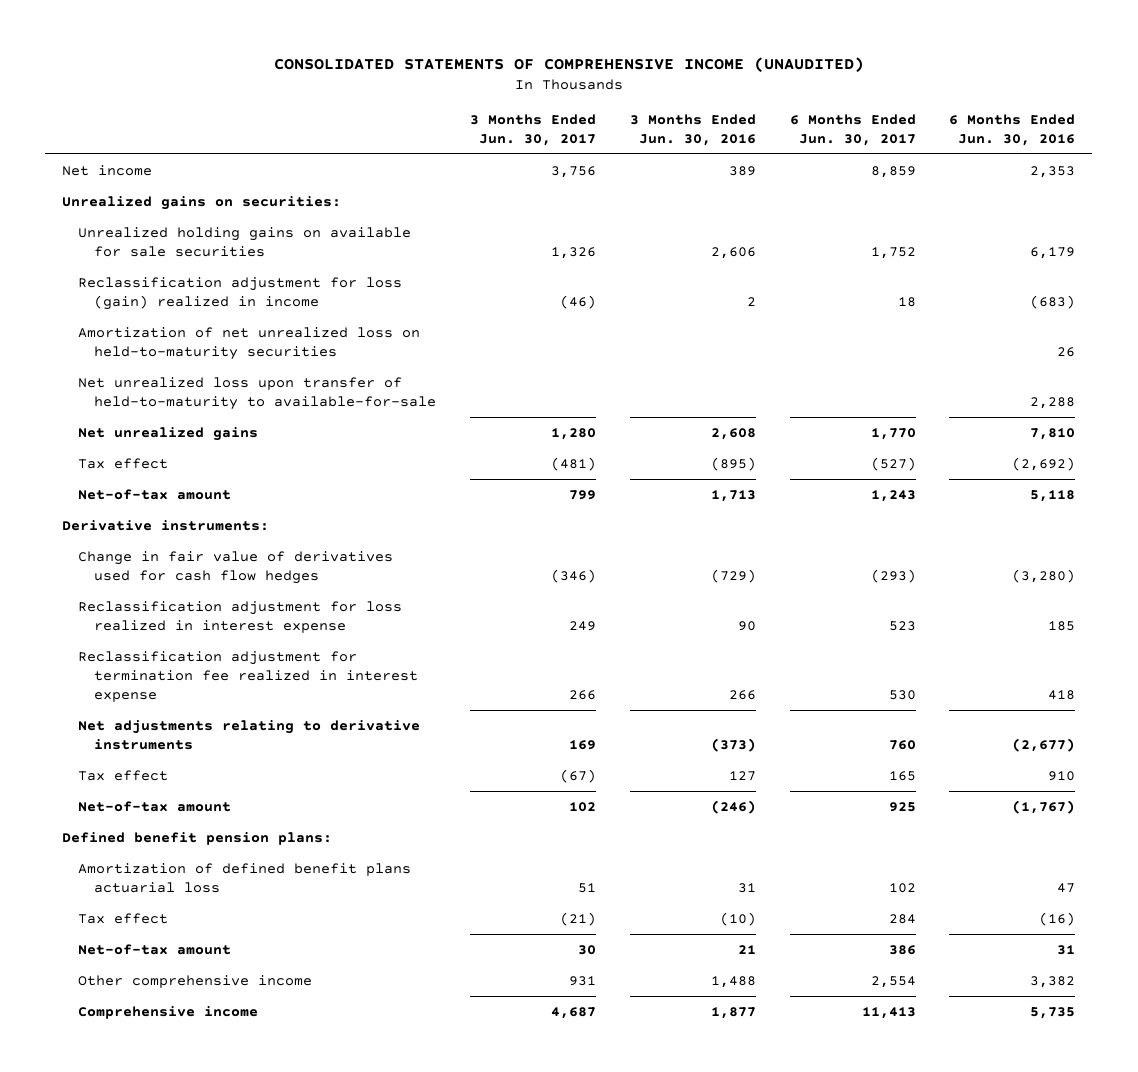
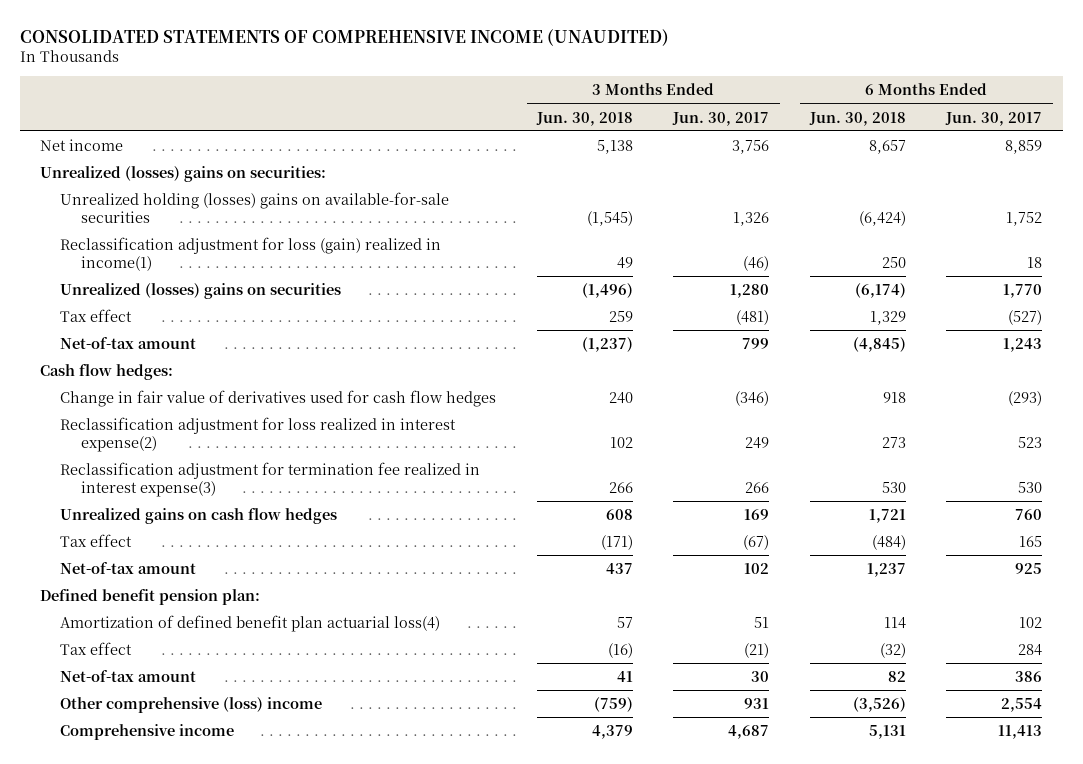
- | 3 Months Ended Jun. 30, 2017 | 3 Months Ended Jun. 30, 2016 | 6 Months Ended Jun. 30, 2017 | 6 Months Ended Jun. 30, 2016
+ | 3 Months Ended Jun. 30, 2018 | 3 Months Ended Jun. 30, 2017 | 6 Months Ended Jun. 30, 2018 | 6 Months Ended Jun. 30, 2017
- Unrealized gains on securities:
- Unrealized holding gains on available for sale securities | 1,326 | 2,606 | 1,752 | 6,179
- Reclassification adjustment for loss (gain) realized in income | (46) | 2 | 18 | (683)
- Amortization of net unrealized loss on held-to-maturity securities | | | | 26
- Net unrealized loss upon transfer of held-to-maturity to available-for-sale | | | | 2,288
- Net unrealized gains | 1,280 | 2,608 | 1,770 | 7,810
+ Unrealized (losses) gains on securities:
+ Unrealized holding (losses) gains on available-for-sale securities | (1,545) | 1,326 | (6,424) | 1,752
+ Reclassification adjustment for loss (gain) realized in income(1) | 49 | (46) | 250 | 18
+ Unrealized (losses) gains on securities | (1,496) | 1,280 | (6,174) | 1,770
- Derivative instruments:
+ Cash flow hedges:
- Reclassification adjustment for loss realized in interest expense | 249 | 90 | 523 | 185
- Reclassification adjustment for termination fee realized in interest expense | 266 | 266 | 530 | 418
- Net adjustments relating to derivative instruments | 169 | (373) | 760 | (2,677)
+ Reclassification adjustment for loss realized in interest expense(2) | 102 | 249 | 273 | 523
+ Reclassification adjustment for termination fee realized in interest expense(3) | 266 | 266 | 530 | 530
+ Unrealized gains on cash flow hedges | 608 | 169 | 1,721 | 760
- Defined benefit pension plans:
- Amortization of defined benefit plans actuarial loss | 51 | 31 | 102 | 47
+ Defined benefit pension plan:
+ Amortization of defined benefit plan actuarial loss(4) | 57 | 51 | 114 | 102
- Other comprehensive income | 931 | 1,488 | 2,554 | 3,382
+ Other comprehensive (loss) income | (759) | 931 | (3,526) | 2,554

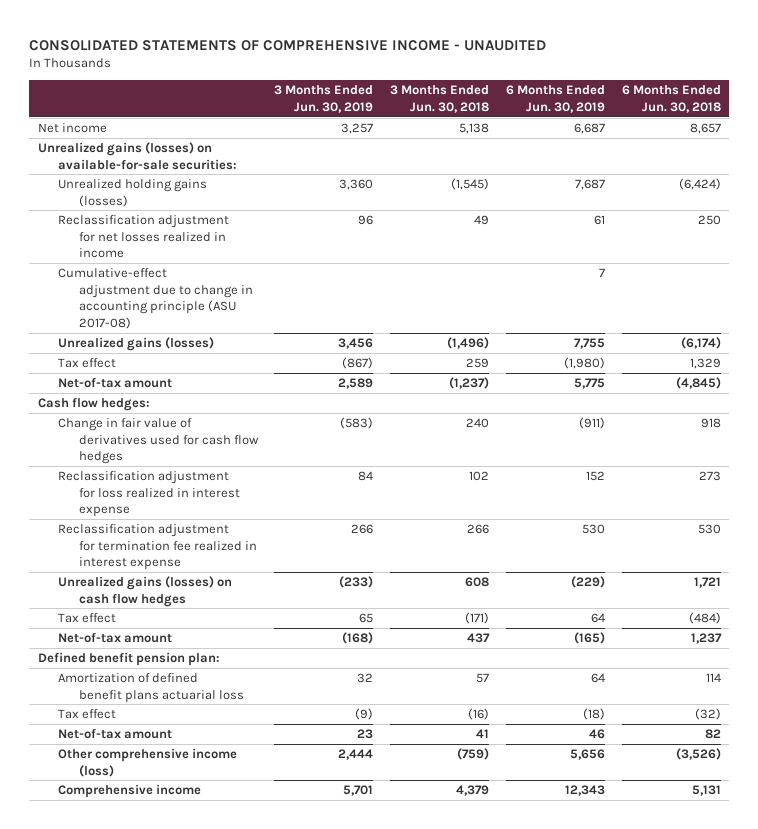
- CONSOLIDATED STATEMENTS OF COMPREHENSIVE INCOME (UNAUDITED)
+ CONSOLIDATED STATEMENTS OF COMPREHENSIVE INCOME - UNAUDITED
- | 3 Months Ended Jun. 30, 2018 | 3 Months Ended Jun. 30, 2017 | 6 Months Ended Jun. 30, 2018 | 6 Months Ended Jun. 30, 2017
+ | 3 Months Ended Jun. 30, 2019 | 3 Months Ended Jun. 30, 2018 | 6 Months Ended Jun. 30, 2019 | 6 Months Ended Jun. 30, 2018
- Unrealized (losses) gains on securities:
- Unrealized holding (losses) gains on available-for-sale securities | (1,545) | 1,326 | (6,424) | 1,752
- Reclassification adjustment for loss (gain) realized in income(1) | 49 | (46) | 250 | 18
- Unrealized (losses) gains on securities | (1,496) | 1,280 | (6,174) | 1,770
+ Unrealized gains (losses) on available-for-sale securities:
+ Unrealized holding gains (losses) | 3,360 | (1,545) | 7,687 | (6,424)
+ Reclassification adjustment for net losses realized in income | 96 | 49 | 61 | 250
+ Cumulative-effect adjustment due to change in accounting principle (ASU 2017-08) | | | 7 |
+ Unrealized gains (losses) | 3,456 | (1,496) | 7,755 | (6,174)
- Reclassification adjustment for loss realized in interest expense(2) | 102 | 249 | 273 | 523
- Reclassification adjustment for termination fee realized in interest expense(3) | 266 | 266 | 530 | 530
- Unrealized gains on cash flow hedges | 608 | 169 | 1,721 | 760
+ Reclassification adjustment for loss realized in interest expense | 84 | 102 | 152 | 273
+ Reclassification adjustment for termination fee realized in interest expense | 266 | 266 | 530 | 530
+ Unrealized gains (losses) on cash flow hedges | (233) | 608 | (229) | 1,721
- Amortization of defined benefit plan actuarial loss(4) | 57 | 51 | 114 | 102
+ Amortization of defined benefit plans actuarial loss | 32 | 57 | 64 | 114
- Other comprehensive (loss) income | (759) | 931 | (3,526) | 2,554
+ Other comprehensive income (loss) | 2,444 | (759) | 5,656 | (3,526)

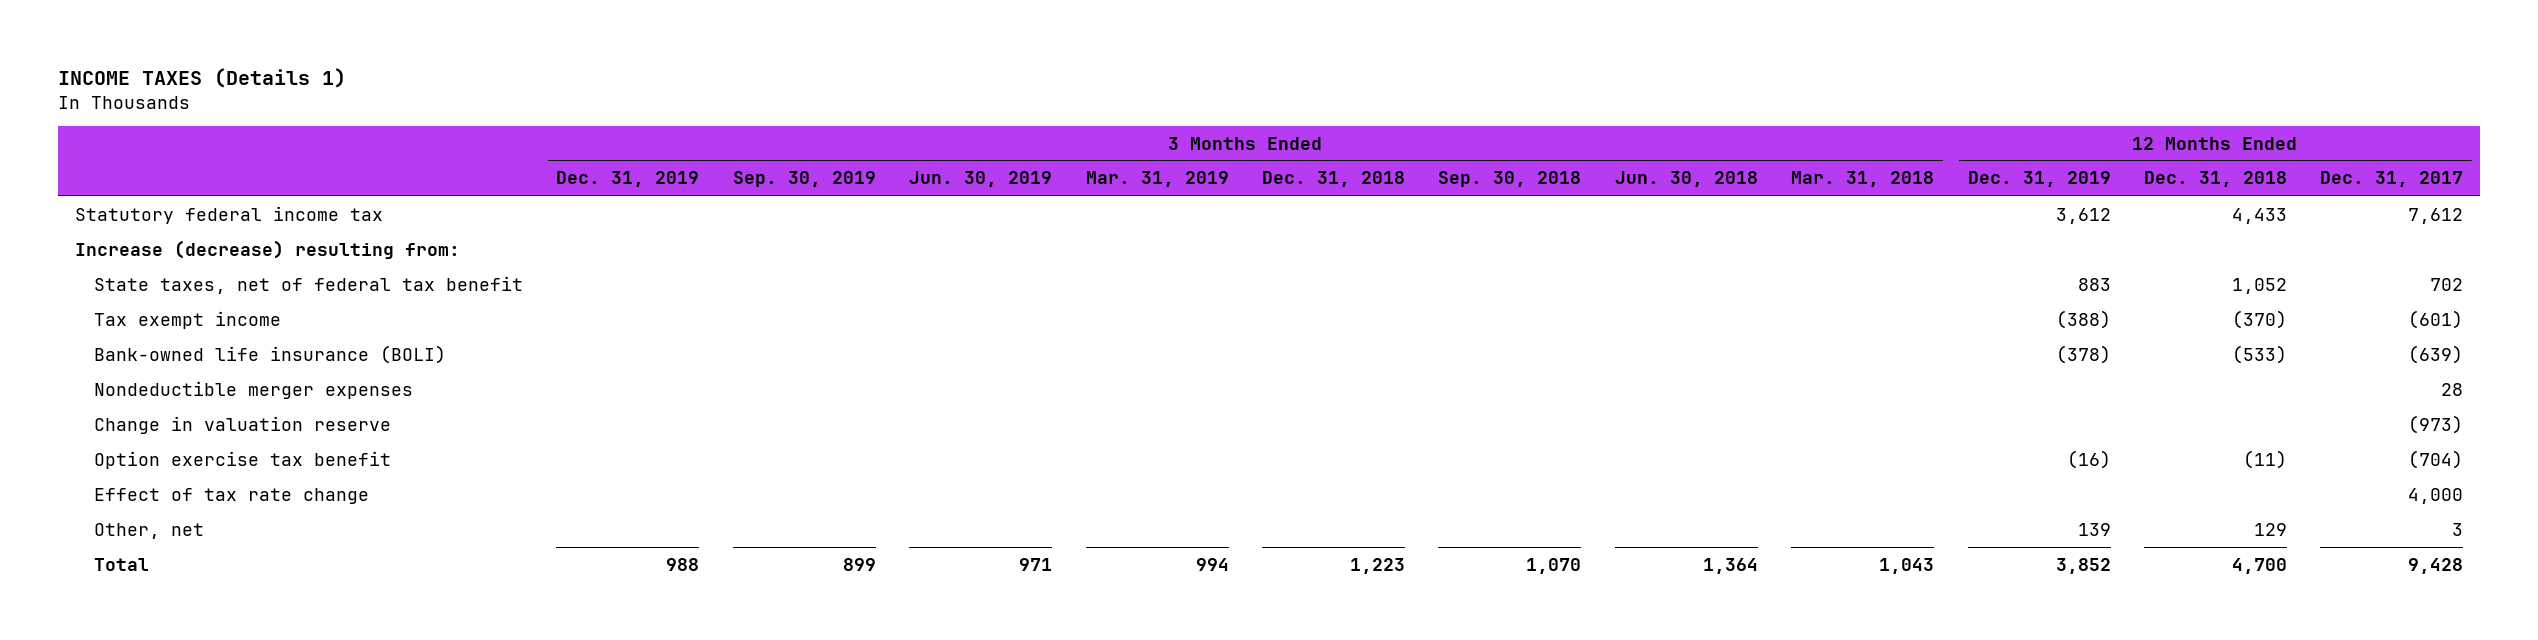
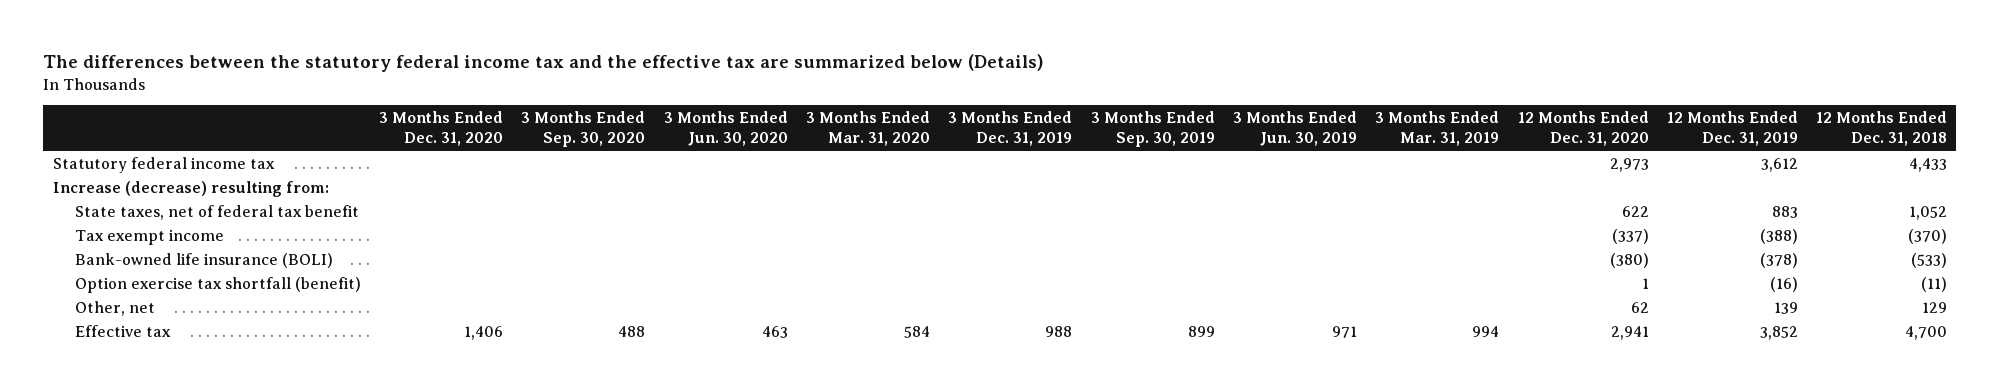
- INCOME TAXES (Details 1)
+ The differences between the statutory federal income tax and the effective tax are summarized below (Details)
- | 3 Months Ended Dec. 31, 2019 | 3 Months Ended Sep. 30, 2019 | 3 Months Ended Jun. 30, 2019 | 3 Months Ended Mar. 31, 2019 | 3 Months Ended Dec. 31, 2018 | 3 Months Ended Sep. 30, 2018 | 3 Months Ended Jun. 30, 2018 | 3 Months Ended Mar. 31, 2018 | 12 Months Ended Dec. 31, 2019 | 12 Months Ended Dec. 31, 2018 | 12 Months Ended Dec. 31, 2017
+ | 3 Months Ended Dec. 31, 2020 | 3 Months Ended Sep. 30, 2020 | 3 Months Ended Jun. 30, 2020 | 3 Months Ended Mar. 31, 2020 | 3 Months Ended Dec. 31, 2019 | 3 Months Ended Sep. 30, 2019 | 3 Months Ended Jun. 30, 2019 | 3 Months Ended Mar. 31, 2019 | 12 Months Ended Dec. 31, 2020 | 12 Months Ended Dec. 31, 2019 | 12 Months Ended Dec. 31, 2018
- Nondeductible merger expenses | | | | | | | | | | | 28
- Change in valuation reserve | | | | | | | | | | | (973)
- Option exercise tax benefit | | | | | | | | | (16) | (11) | (704)
- Effect of tax rate change | | | | | | | | | | | 4,000
+ Option exercise tax shortfall (benefit) | | | | | | | | | 1 | (16) | (11)
- Total | 988 | 899 | 971 | 994 | 1,223 | 1,070 | 1,364 | 1,043 | 3,852 | 4,700 | 9,428
+ Effective tax | 1,406 | 488 | 463 | 584 | 988 | 899 | 971 | 994 | 2,941 | 3,852 | 4,700

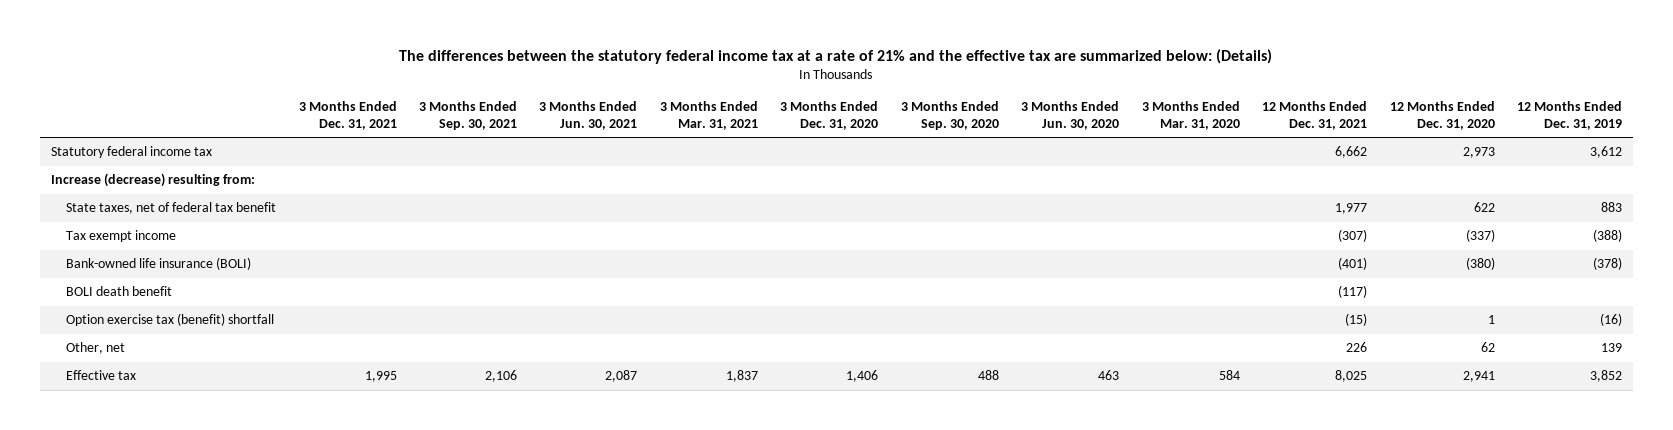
- The differences between the statutory federal income tax and the effective tax are summarized below (Details)
+ The differences between the statutory federal income tax at a rate of 21% and the effective tax are summarized below: (Details)
- | 3 Months Ended Dec. 31, 2020 | 3 Months Ended Sep. 30, 2020 | 3 Months Ended Jun. 30, 2020 | 3 Months Ended Mar. 31, 2020 | 3 Months Ended Dec. 31, 2019 | 3 Months Ended Sep. 30, 2019 | 3 Months Ended Jun. 30, 2019 | 3 Months Ended Mar. 31, 2019 | 12 Months Ended Dec. 31, 2020 | 12 Months Ended Dec. 31, 2019 | 12 Months Ended Dec. 31, 2018
+ | 3 Months Ended Dec. 31, 2021 | 3 Months Ended Sep. 30, 2021 | 3 Months Ended Jun. 30, 2021 | 3 Months Ended Mar. 31, 2021 | 3 Months Ended Dec. 31, 2020 | 3 Months Ended Sep. 30, 2020 | 3 Months Ended Jun. 30, 2020 | 3 Months Ended Mar. 31, 2020 | 12 Months Ended Dec. 31, 2021 | 12 Months Ended Dec. 31, 2020 | 12 Months Ended Dec. 31, 2019
- Option exercise tax shortfall (benefit) | | | | | | | | | 1 | (16) | (11)
+ BOLI death benefit | | | | | | | | | (117) | |
+ Option exercise tax (benefit) shortfall | | | | | | | | | (15) | 1 | (16)

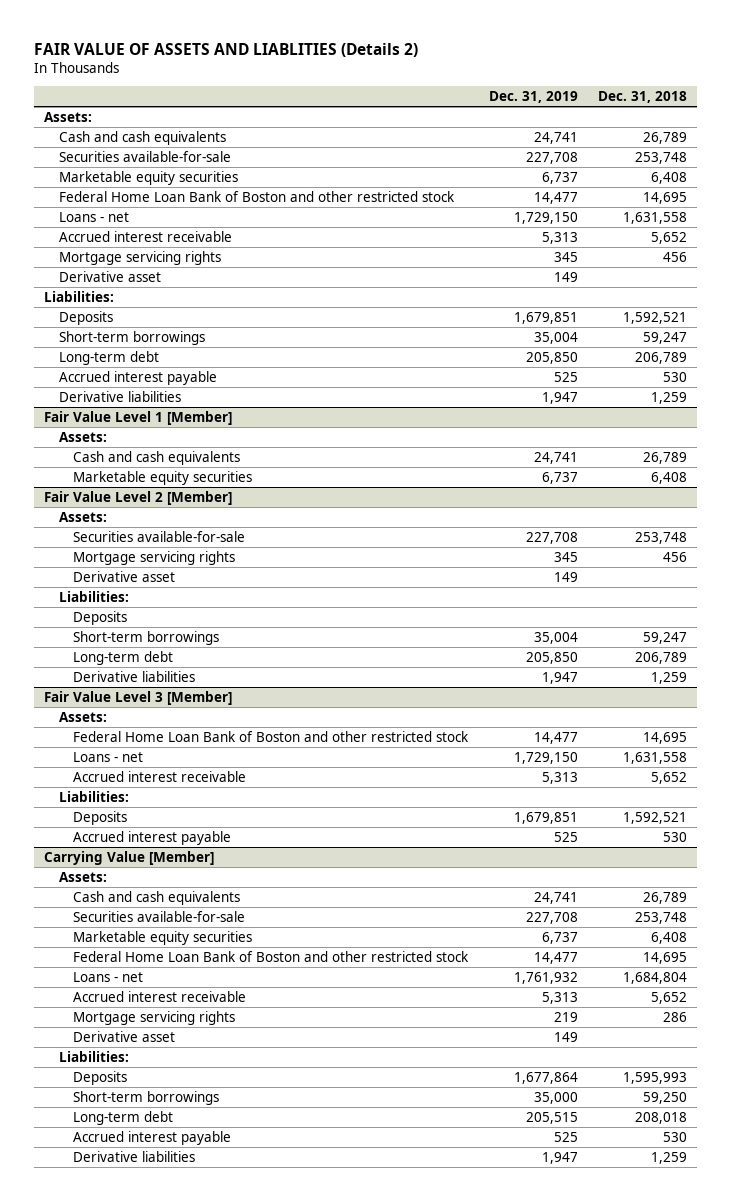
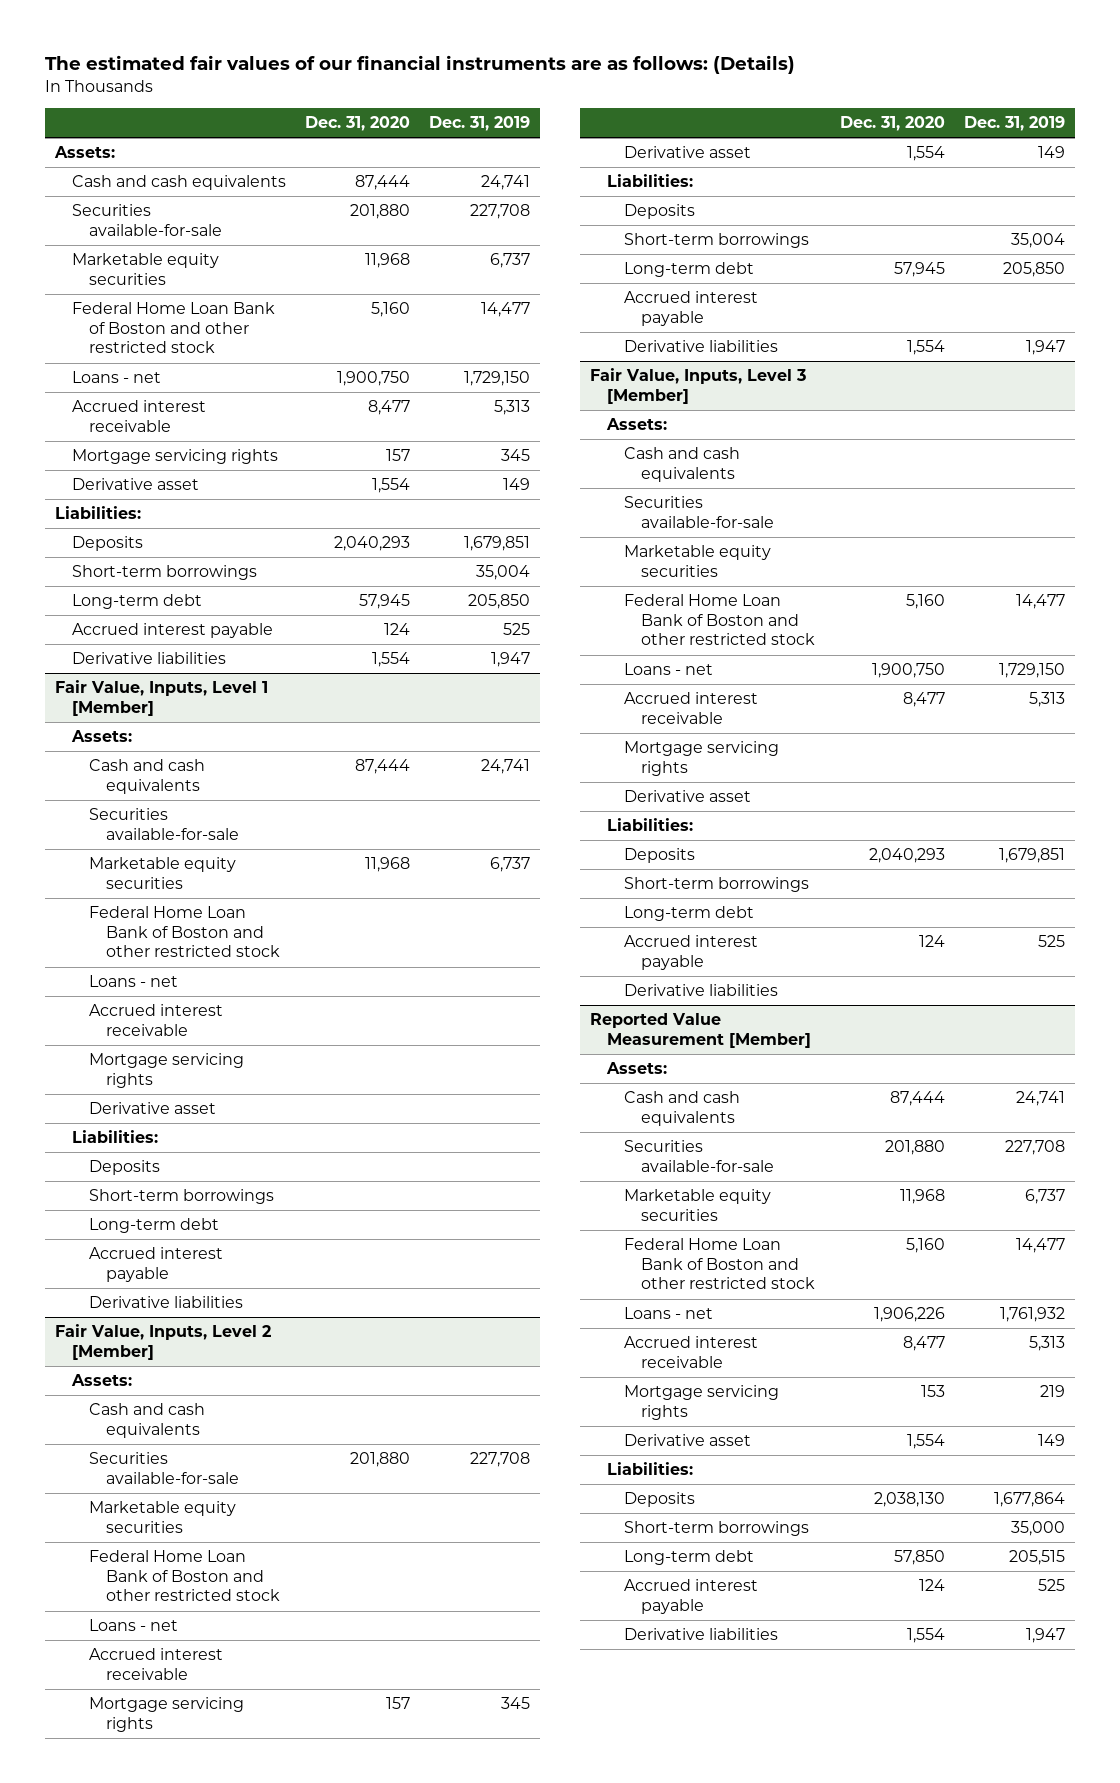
- FAIR VALUE OF ASSETS AND LIABLITIES (Details 2)
+ The estimated fair values of our financial instruments are as follows: (Details)
- | Dec. 31, 2019 | Dec. 31, 2018
+ | Dec. 31, 2020 | Dec. 31, 2019
- Fair Value Level 1 [Member]
+ Fair Value, Inputs, Level 1 [Member]
+ Securities available-for-sale
- Fair Value Level 2 [Member]
+ Federal Home Loan Bank of Boston and other restricted stock
+ Loans - net
+ Accrued interest receivable
+ Mortgage servicing rights
+ Derivative asset
+ Liabilities:
+ Deposits
+ Short-term borrowings
+ Long-term debt
+ Accrued interest payable
+ Derivative liabilities
+ Fair Value, Inputs, Level 2 [Member]
+ Cash and cash equivalents
+ Marketable equity securities
+ Federal Home Loan Bank of Boston and other restricted stock
+ Loans - net
+ Accrued interest receivable
+ Accrued interest payable
- Fair Value Level 3 [Member]
+ Fair Value, Inputs, Level 3 [Member]
+ Cash and cash equivalents
+ Securities available-for-sale
+ Marketable equity securities
+ Mortgage servicing rights
+ Derivative asset
+ Short-term borrowings
+ Long-term debt
- Carrying Value [Member]
+ Derivative liabilities
+ Reported Value Measurement [Member]

